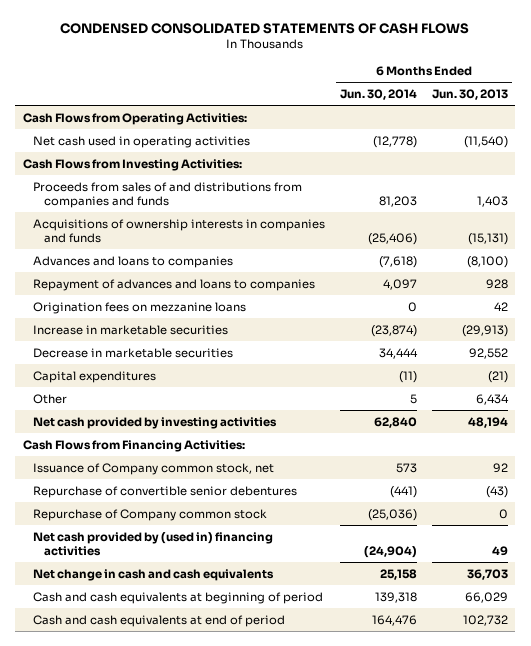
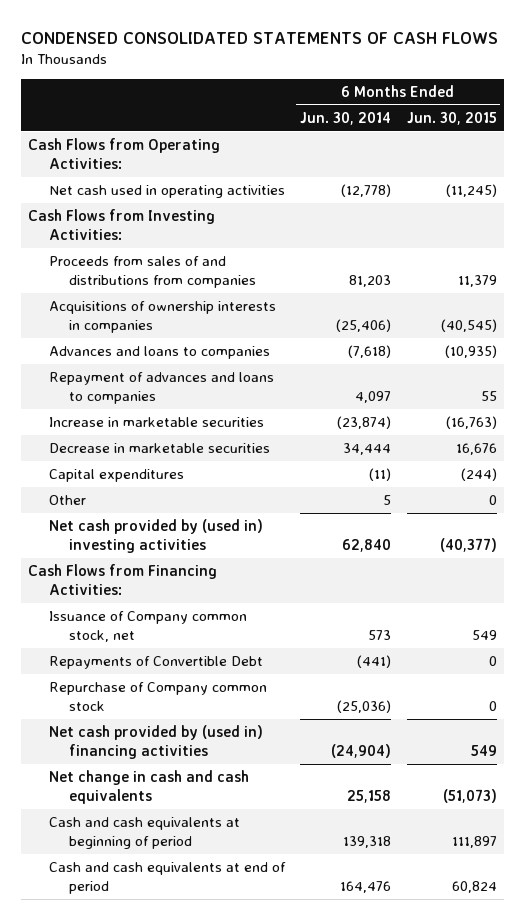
- | 6 Months Ended Jun. 30, 2014 | 6 Months Ended Jun. 30, 2013
+ | 6 Months Ended Jun. 30, 2014 | 6 Months Ended Jun. 30, 2015
- Proceeds from sales of and distributions from companies and funds | 81,203 | 1,403
- Acquisitions of ownership interests in companies and funds | (25,406) | (15,131)
+ Proceeds from sales of and distributions from companies | 81,203 | 11,379
+ Acquisitions of ownership interests in companies | (25,406) | (40,545)
- Origination fees on mezzanine loans | 0 | 42
- Net cash provided by investing activities | 62,840 | 48,194
+ Net cash provided by (used in) investing activities | 62,840 | (40,377)
- Repurchase of convertible senior debentures | (441) | (43)
+ Repayments of Convertible Debt | (441) | 0

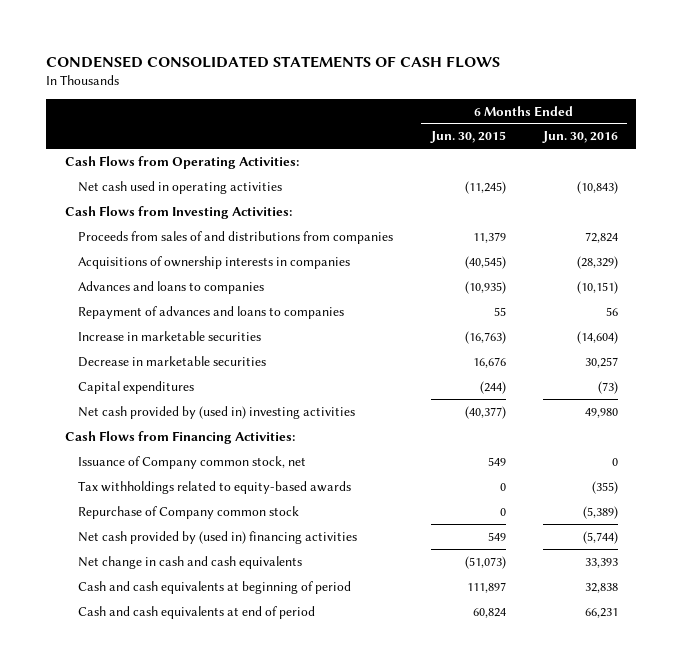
- | 6 Months Ended Jun. 30, 2014 | 6 Months Ended Jun. 30, 2015
+ | 6 Months Ended Jun. 30, 2015 | 6 Months Ended Jun. 30, 2016
- Other | 5 | 0
- Repayments of Convertible Debt | (441) | 0
+ Tax withholdings related to equity-based awards | 0 | (355)

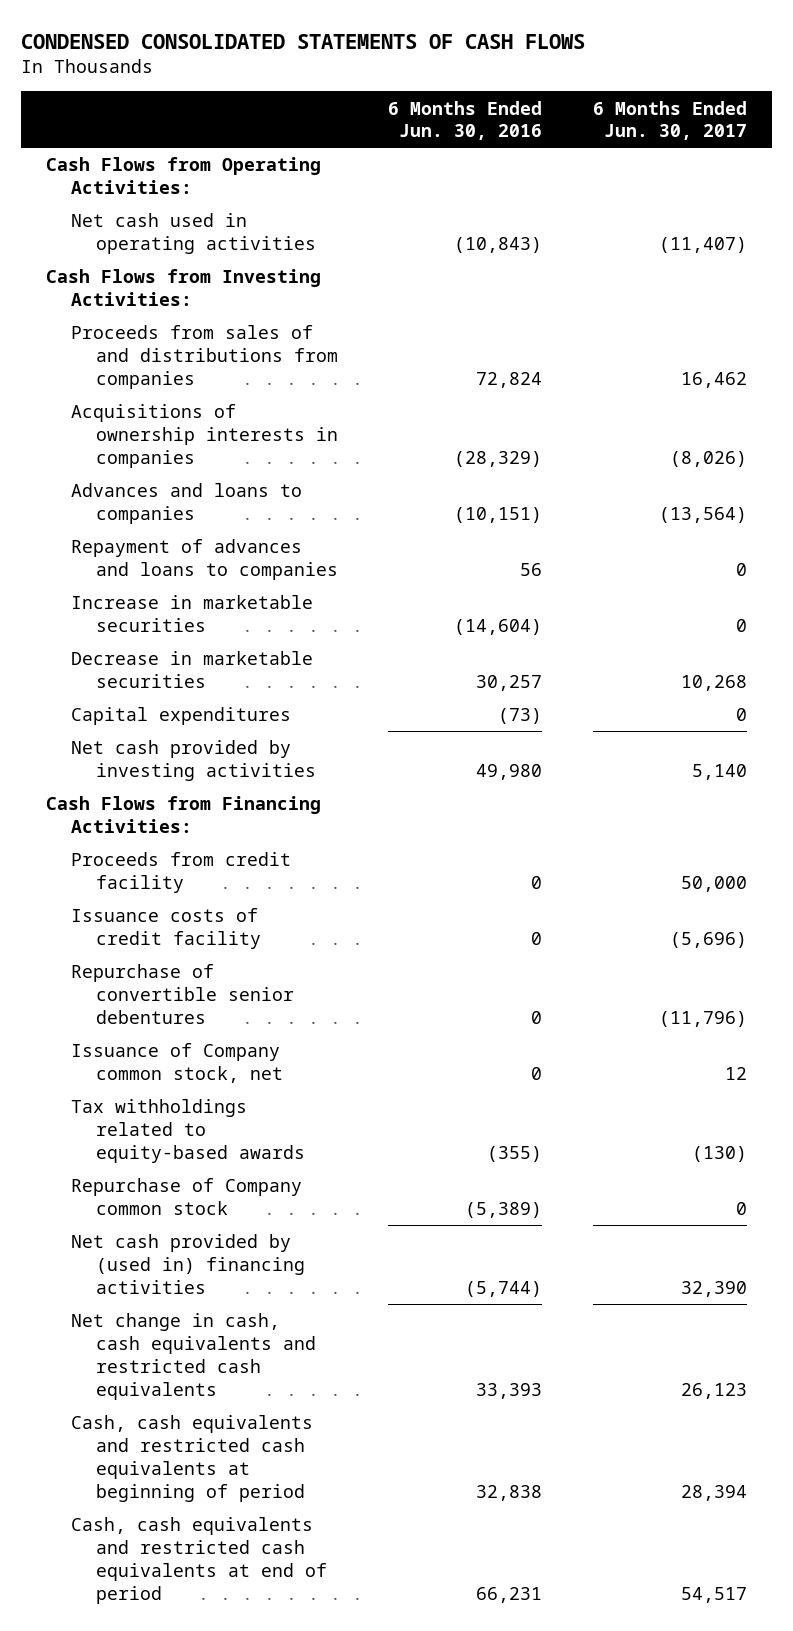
- | 6 Months Ended Jun. 30, 2015 | 6 Months Ended Jun. 30, 2016
+ | 6 Months Ended Jun. 30, 2016 | 6 Months Ended Jun. 30, 2017
- Net cash provided by (used in) investing activities | (40,377) | 49,980
+ Net cash provided by investing activities | 49,980 | 5,140
+ Proceeds from credit facility | 0 | 50,000
+ Issuance costs of credit facility | 0 | (5,696)
+ Repurchase of convertible senior debentures | 0 | (11,796)
- Net change in cash and cash equivalents | (51,073) | 33,393
- Cash and cash equivalents at beginning of period | 111,897 | 32,838
- Cash and cash equivalents at end of period | 60,824 | 66,231
+ Net change in cash, cash equivalents and restricted cash equivalents | 33,393 | 26,123
+ Cash, cash equivalents and restricted cash equivalents at beginning of period | 32,838 | 28,394
+ Cash, cash equivalents and restricted cash equivalents at end of period | 66,231 | 54,517

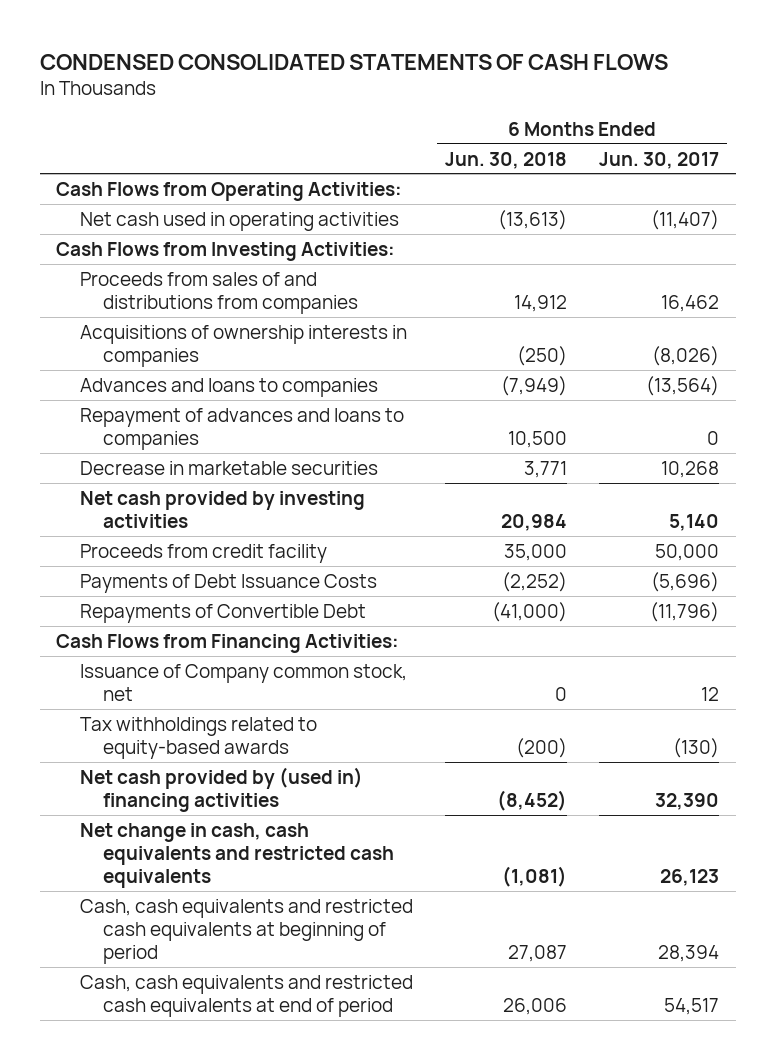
- | 6 Months Ended Jun. 30, 2016 | 6 Months Ended Jun. 30, 2017
+ | 6 Months Ended Jun. 30, 2018 | 6 Months Ended Jun. 30, 2017
- Increase in marketable securities | (14,604) | 0
- Capital expenditures | (73) | 0
- Issuance costs of credit facility | 0 | (5,696)
- Repurchase of convertible senior debentures | 0 | (11,796)
+ Payments of Debt Issuance Costs | (2,252) | (5,696)
+ Repayments of Convertible Debt | (41,000) | (11,796)
moved down: Cash Flows from Financing Activities:
- Repurchase of Company common stock | (5,389) | 0

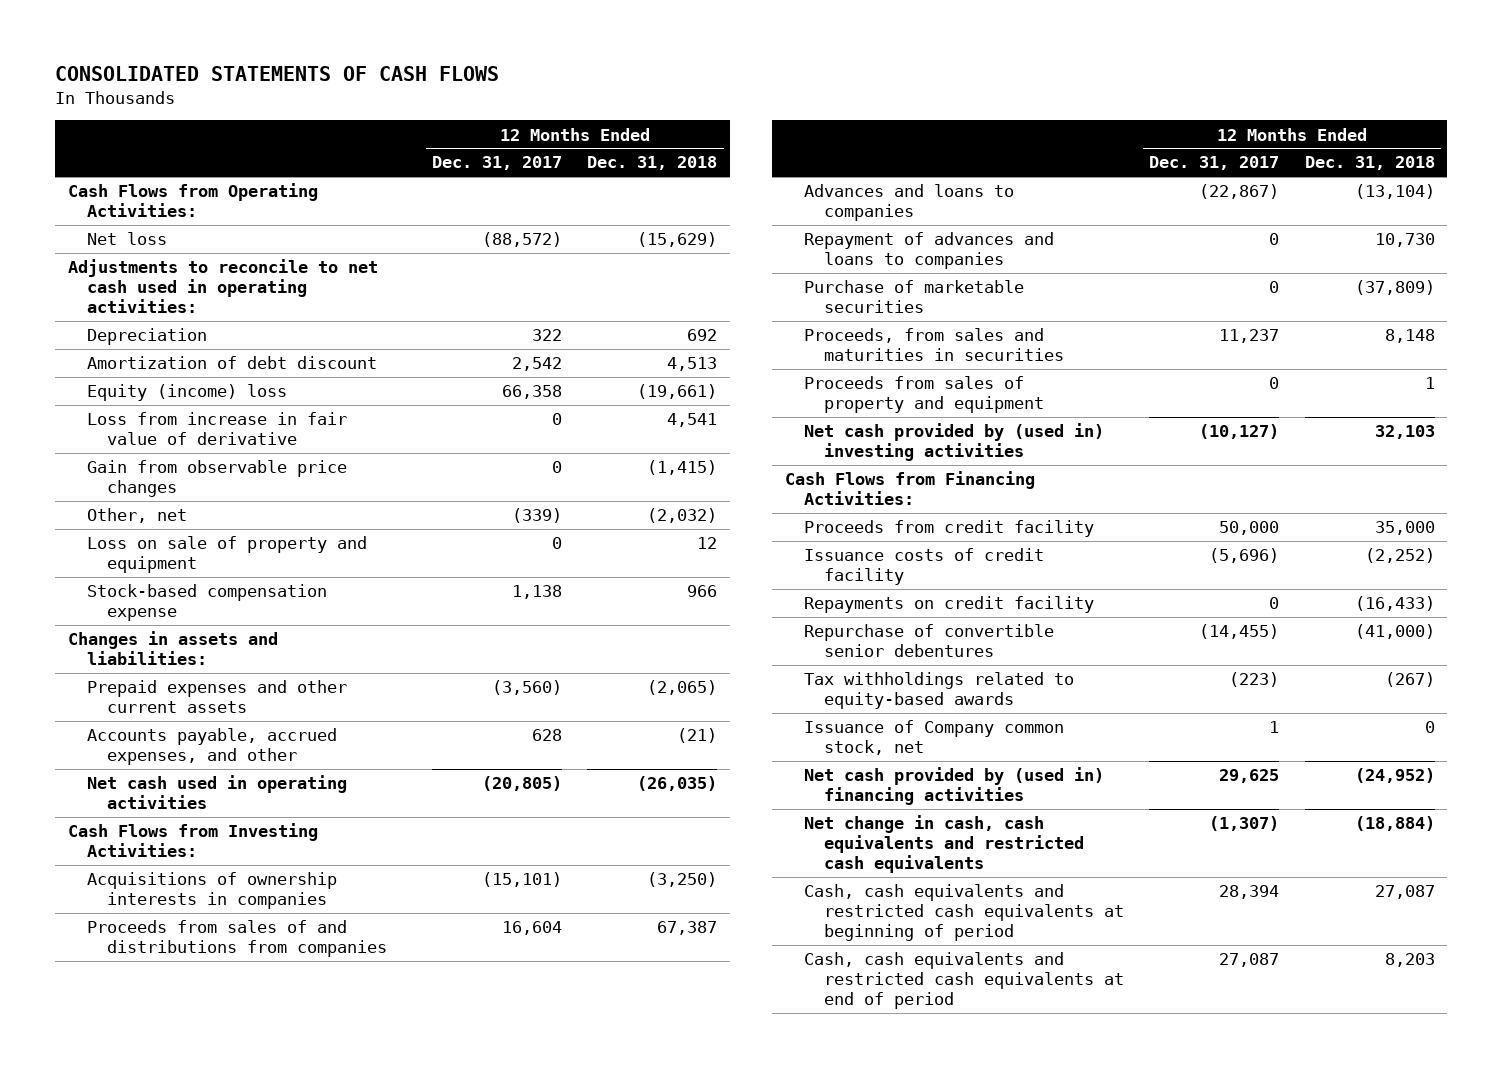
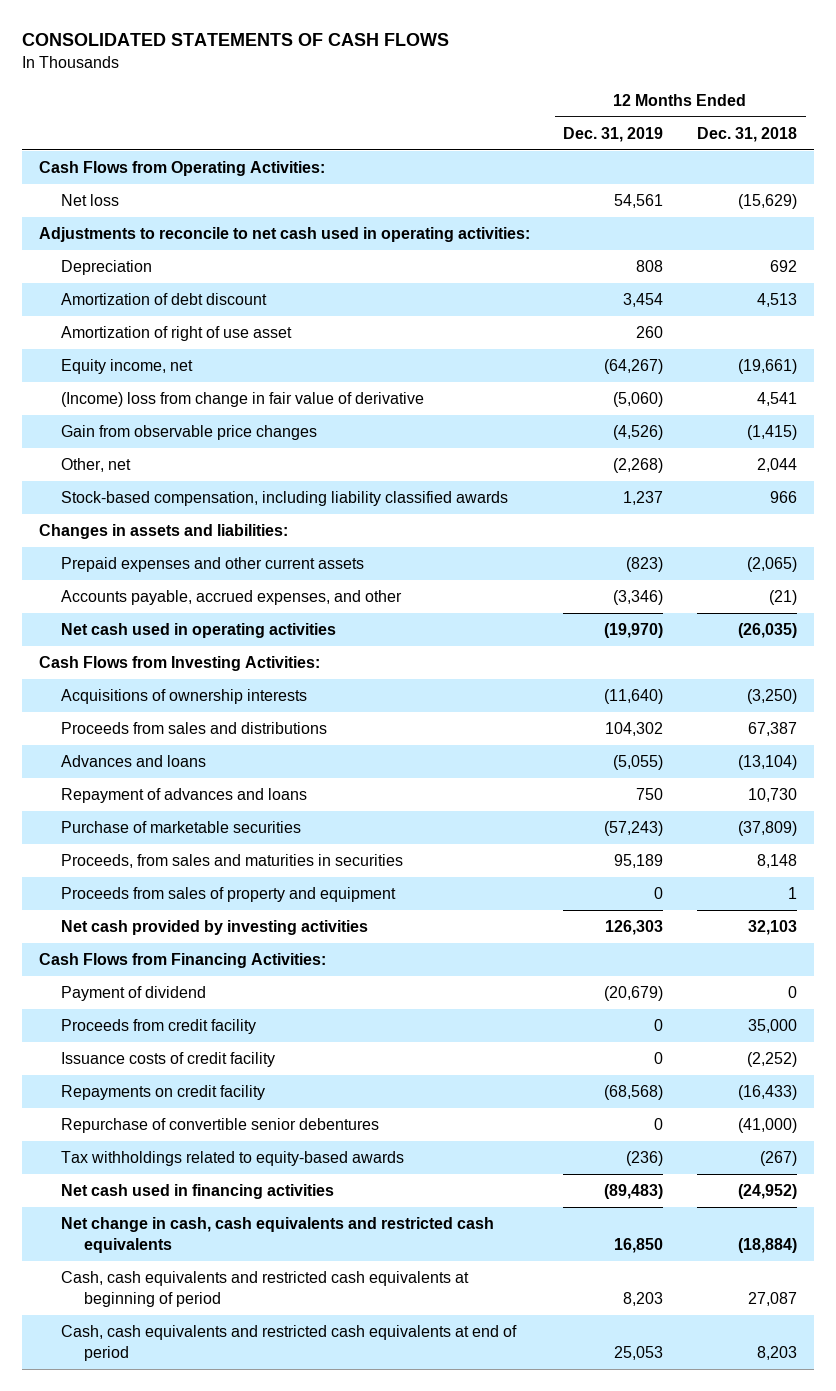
- | 12 Months Ended Dec. 31, 2017 | 12 Months Ended Dec. 31, 2018
+ | 12 Months Ended Dec. 31, 2019 | 12 Months Ended Dec. 31, 2018
- Equity (income) loss | 66,358 | (19,661)
- Loss from increase in fair value of derivative | 0 | 4,541
+ Amortization of right of use asset | 260 |
+ Equity income, net | (64,267) | (19,661)
+ (Income) loss from change in fair value of derivative | (5,060) | 4,541
- Other, net | (339) | (2,032)
- Loss on sale of property and equipment | 0 | 12
- Stock-based compensation expense | 1,138 | 966
+ Other, net | (2,268) | 2,044
+ Stock-based compensation, including liability classified awards | 1,237 | 966
- Acquisitions of ownership interests in companies | (15,101) | (3,250)
- Proceeds from sales of and distributions from companies | 16,604 | 67,387
- Advances and loans to companies | (22,867) | (13,104)
- Repayment of advances and loans to companies | 0 | 10,730
+ Acquisitions of ownership interests | (11,640) | (3,250)
+ Proceeds from sales and distributions | 104,302 | 67,387
+ Advances and loans | (5,055) | (13,104)
+ Repayment of advances and loans | 750 | 10,730
- Net cash provided by (used in) investing activities | (10,127) | 32,103
+ Net cash provided by investing activities | 126,303 | 32,103
+ Payment of dividend | (20,679) | 0
- Issuance of Company common stock, net | 1 | 0
- Net cash provided by (used in) financing activities | 29,625 | (24,952)
+ Net cash used in financing activities | (89,483) | (24,952)

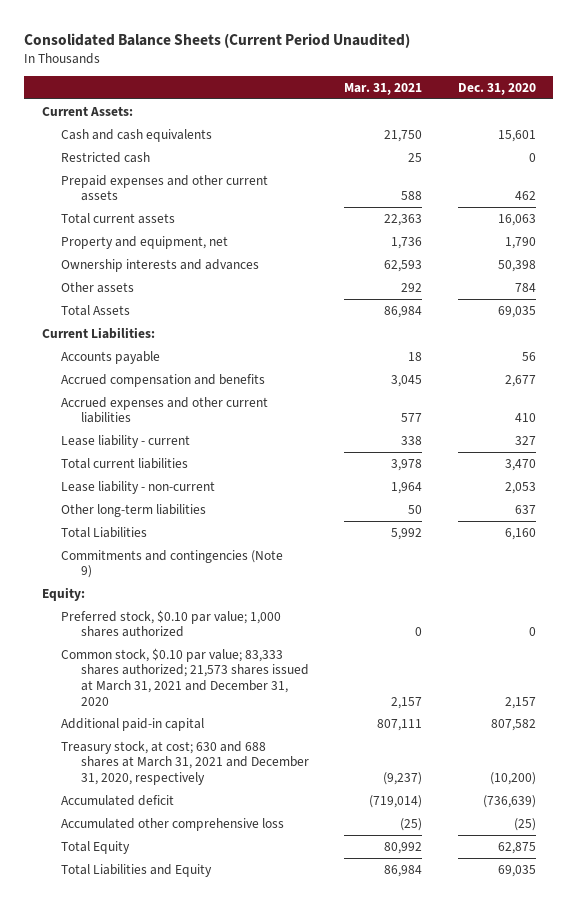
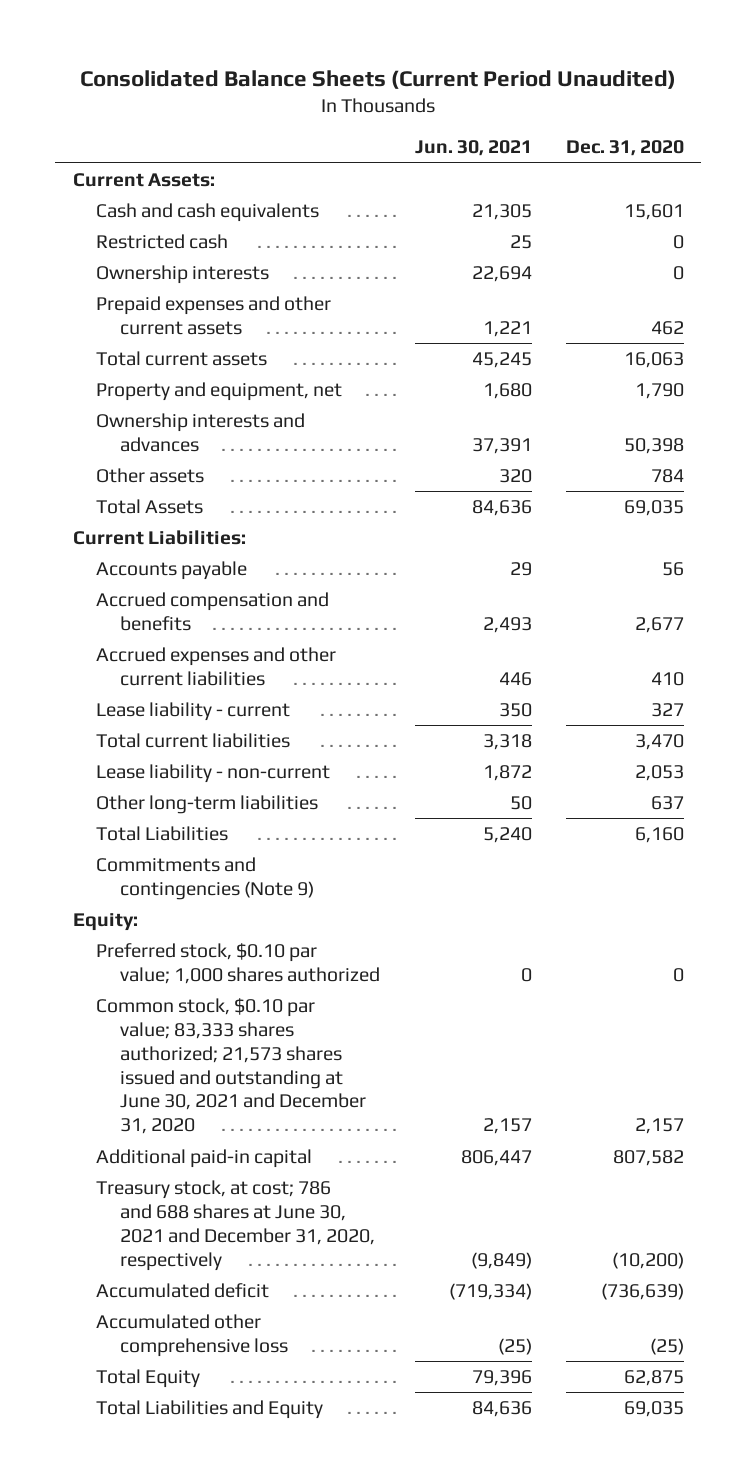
- | Mar. 31, 2021 | Dec. 31, 2020
+ | Jun. 30, 2021 | Dec. 31, 2020
+ Ownership interests | 22,694 | 0
- Common stock, $0.10 par value; 83,333 shares authorized; 21,573 shares issued at March 31, 2021 and December 31, 2020 | 2,157 | 2,157
+ Common stock, $0.10 par value; 83,333 shares authorized; 21,573 shares issued and outstanding at June 30, 2021 and December 31, 2020 | 2,157 | 2,157
- Treasury stock, at cost; 630 and 688 shares at March 31, 2021 and December 31, 2020, respectively | (9,237) | (10,200)
+ Treasury stock, at cost; 786 and 688 shares at June 30, 2021 and December 31, 2020, respectively | (9,849) | (10,200)

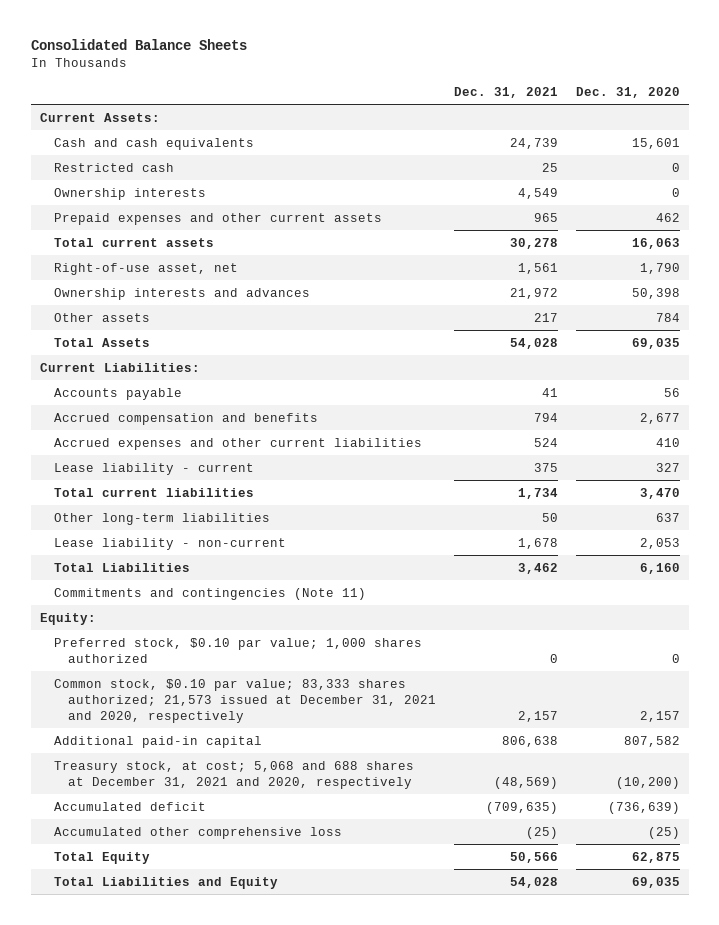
- Consolidated Balance Sheets (Current Period Unaudited)
+ Consolidated Balance Sheets
- | Jun. 30, 2021 | Dec. 31, 2020
+ | Dec. 31, 2021 | Dec. 31, 2020
- Property and equipment, net | 1,680 | 1,790
+ Right-of-use asset, net | 1,561 | 1,790
moved down: Lease liability - non-current | 1,678 | 2,053
- Commitments and contingencies (Note 9)
+ Commitments and contingencies (Note 11)
- Common stock, $0.10 par value; 83,333 shares authorized; 21,573 shares issued and outstanding at June 30, 2021 and December 31, 2020 | 2,157 | 2,157
+ Common stock, $0.10 par value; 83,333 shares authorized; 21,573 issued at December 31, 2021 and 2020, respectively | 2,157 | 2,157
- Treasury stock, at cost; 786 and 688 shares at June 30, 2021 and December 31, 2020, respectively | (9,849) | (10,200)
+ Treasury stock, at cost; 5,068 and 688 shares at December 31, 2021 and 2020, respectively | (48,569) | (10,200)

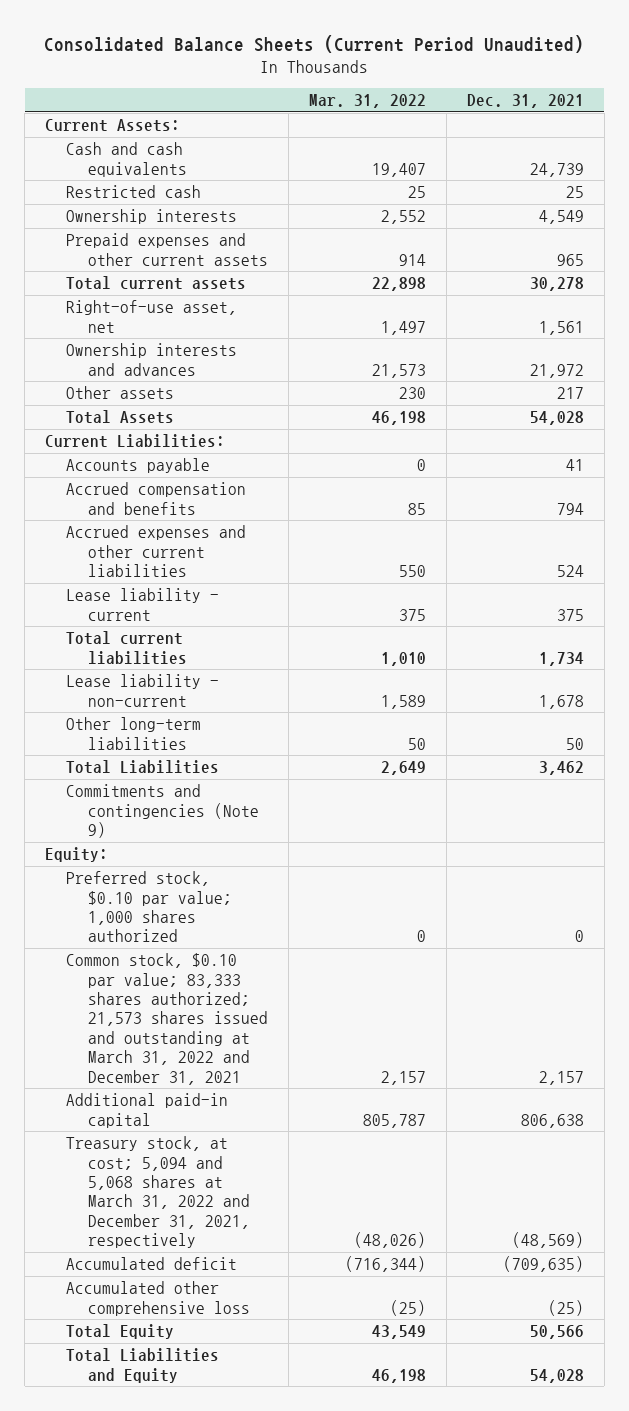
- Consolidated Balance Sheets
+ Consolidated Balance Sheets (Current Period Unaudited)
- | Dec. 31, 2021 | Dec. 31, 2020
+ | Mar. 31, 2022 | Dec. 31, 2021
moved down: Other long-term liabilities | 50 | 50
- Commitments and contingencies (Note 11)
+ Commitments and contingencies (Note 9)
- Common stock, $0.10 par value; 83,333 shares authorized; 21,573 issued at December 31, 2021 and 2020, respectively | 2,157 | 2,157
+ Common stock, $0.10 par value; 83,333 shares authorized; 21,573 shares issued and outstanding at March 31, 2022 and December 31, 2021 | 2,157 | 2,157
- Treasury stock, at cost; 5,068 and 688 shares at December 31, 2021 and 2020, respectively | (48,569) | (10,200)
+ Treasury stock, at cost; 5,094 and 5,068 shares at March 31, 2022 and December 31, 2021, respectively | (48,026) | (48,569)

